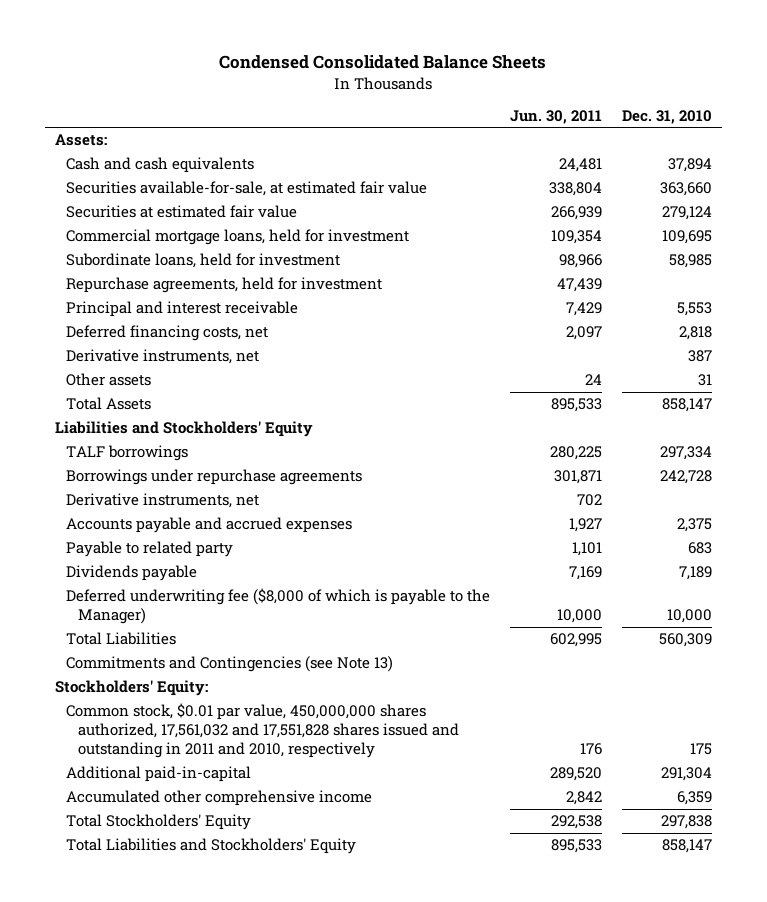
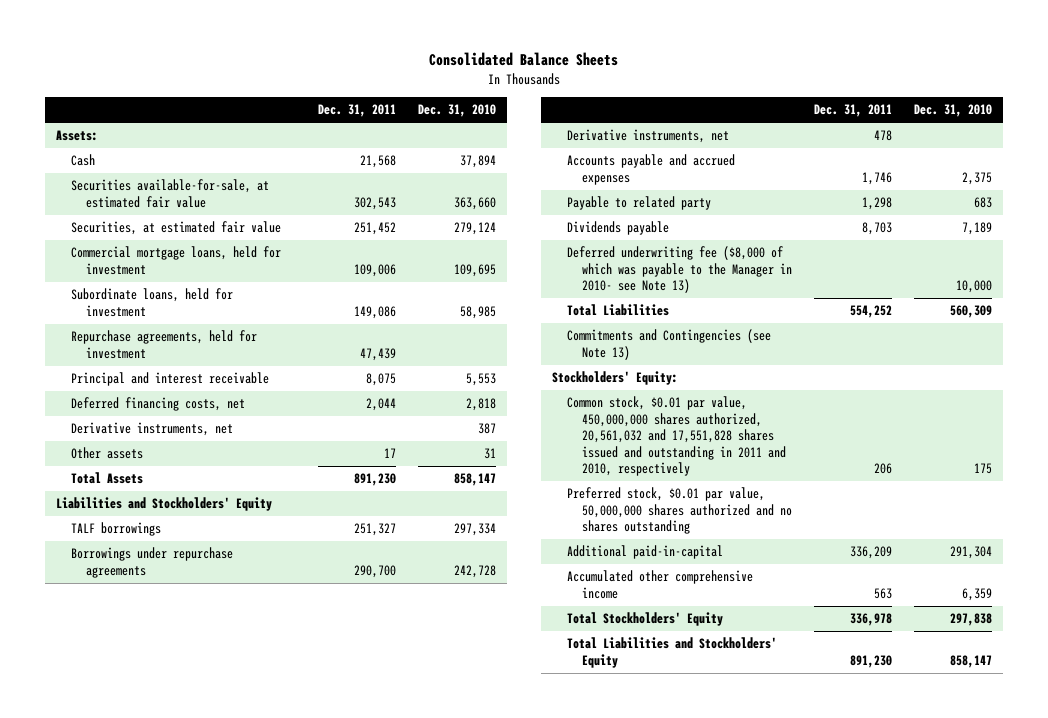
- Condensed Consolidated Balance Sheets
+ Consolidated Balance Sheets
- | Jun. 30, 2011 | Dec. 31, 2010
+ | Dec. 31, 2011 | Dec. 31, 2010
- Cash and cash equivalents | 24,481 | 37,894
+ Cash | 21,568 | 37,894
- Securities at estimated fair value | 266,939 | 279,124
+ Securities, at estimated fair value | 251,452 | 279,124
- Deferred underwriting fee ($8,000 of which is payable to the Manager) | 10,000 | 10,000
+ Deferred underwriting fee ($8,000 of which was payable to the Manager in 2010- see Note 13) | | 10,000
- Common stock, $0.01 par value, 450,000,000 shares authorized, 17,561,032 and 17,551,828 shares issued and outstanding in 2011 and 2010, respectively | 176 | 175
+ Common stock, $0.01 par value, 450,000,000 shares authorized, 20,561,032 and 17,551,828 shares issued and outstanding in 2011 and 2010, respectively | 206 | 175
+ Preferred stock, $0.01 par value, 50,000,000 shares authorized and no shares outstanding

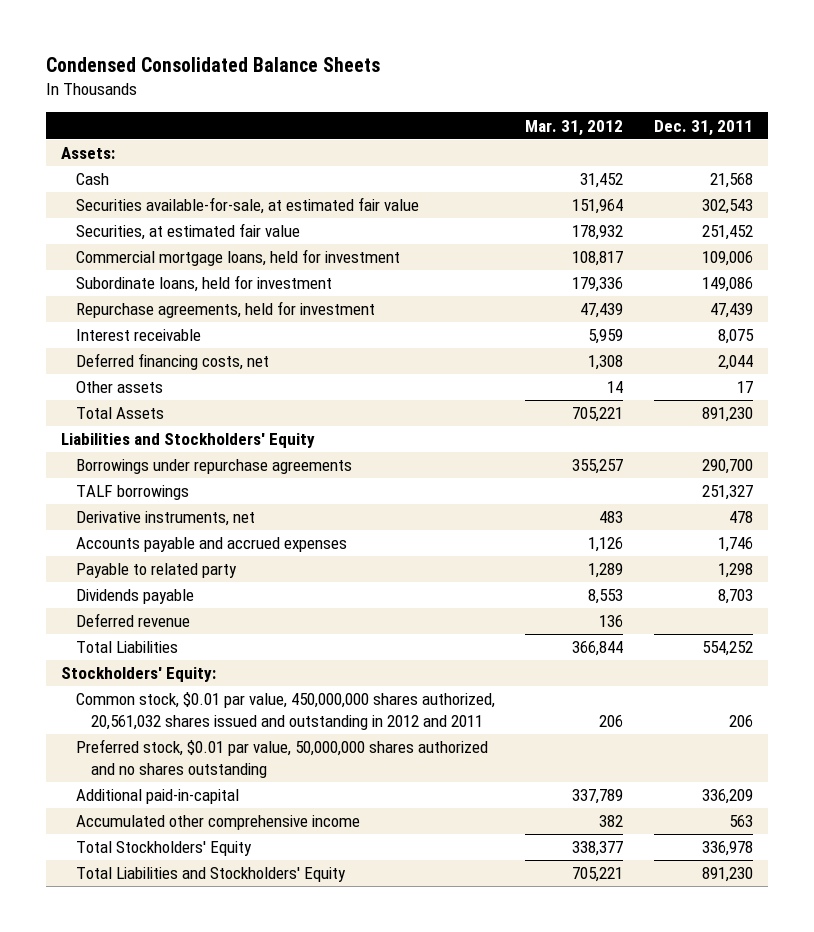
- Consolidated Balance Sheets
+ Condensed Consolidated Balance Sheets
- | Dec. 31, 2011 | Dec. 31, 2010
+ | Mar. 31, 2012 | Dec. 31, 2011
- Principal and interest receivable | 8,075 | 5,553
+ Interest receivable | 5,959 | 8,075
- Derivative instruments, net | | 387
moved down: TALF borrowings | | 251,327
- Deferred underwriting fee ($8,000 of which was payable to the Manager in 2010- see Note 13) | | 10,000
+ Deferred revenue | 136 |
- Commitments and Contingencies (see Note 13)
- Common stock, $0.01 par value, 450,000,000 shares authorized, 20,561,032 and 17,551,828 shares issued and outstanding in 2011 and 2010, respectively | 206 | 175
+ Common stock, $0.01 par value, 450,000,000 shares authorized, 20,561,032 shares issued and outstanding in 2012 and 2011 | 206 | 206

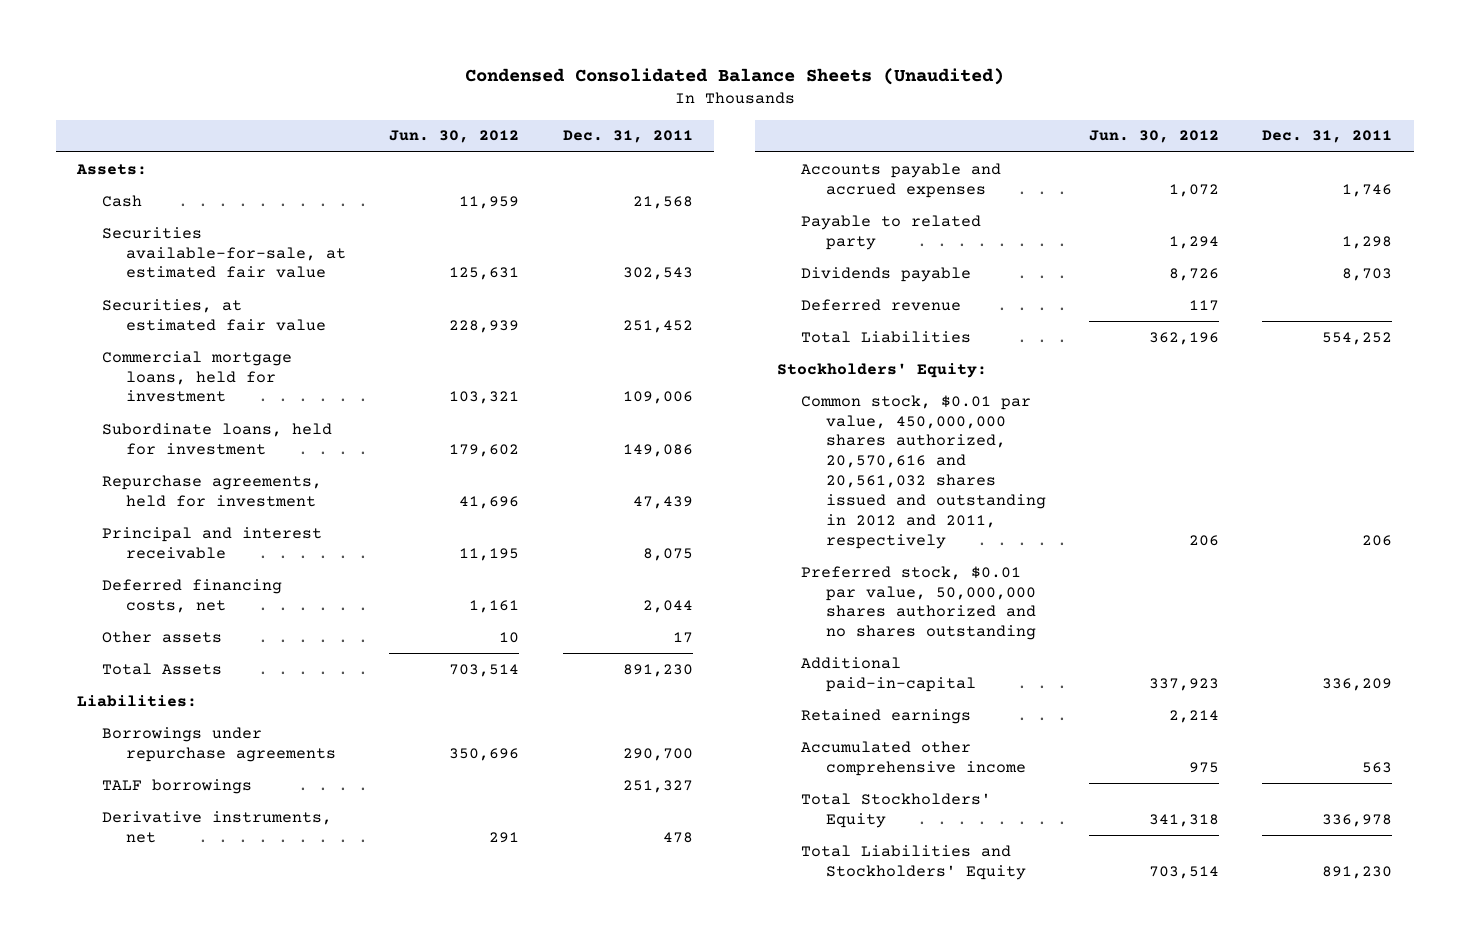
- Condensed Consolidated Balance Sheets
+ Condensed Consolidated Balance Sheets (Unaudited)
- | Mar. 31, 2012 | Dec. 31, 2011
+ | Jun. 30, 2012 | Dec. 31, 2011
- Interest receivable | 5,959 | 8,075
+ Principal and interest receivable | 11,195 | 8,075
- Liabilities and Stockholders' Equity
+ Liabilities:
- Common stock, $0.01 par value, 450,000,000 shares authorized, 20,561,032 shares issued and outstanding in 2012 and 2011 | 206 | 206
+ Common stock, $0.01 par value, 450,000,000 shares authorized, 20,570,616 and 20,561,032 shares issued and outstanding in 2012 and 2011, respectively | 206 | 206
+ Retained earnings | 2,214 |

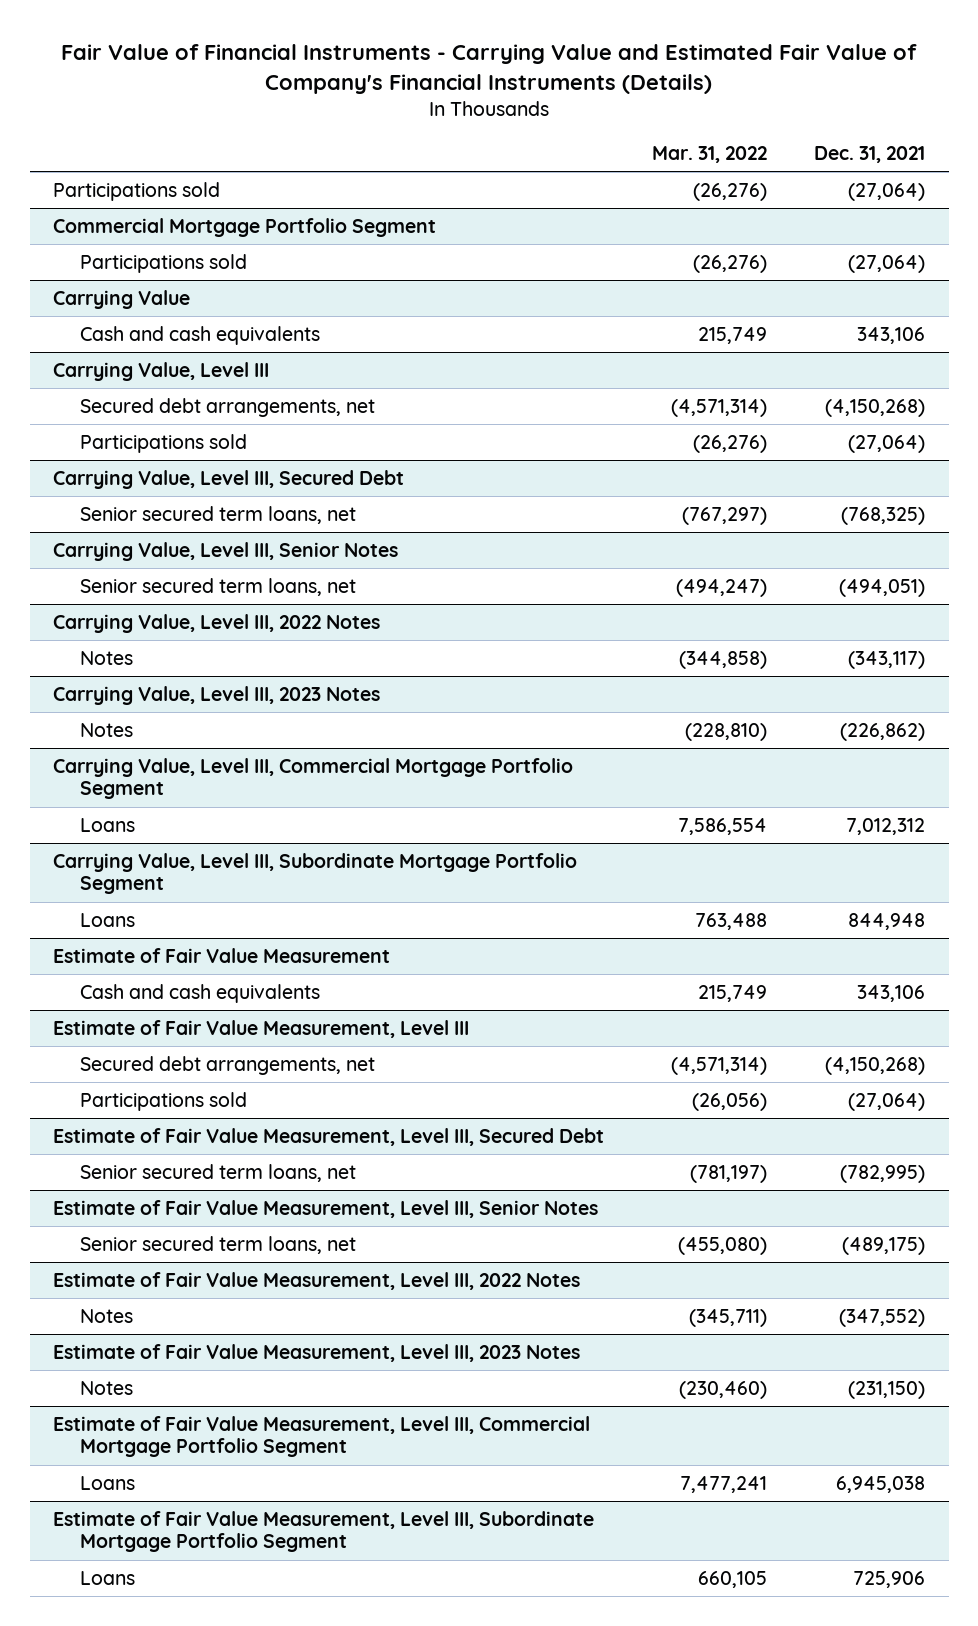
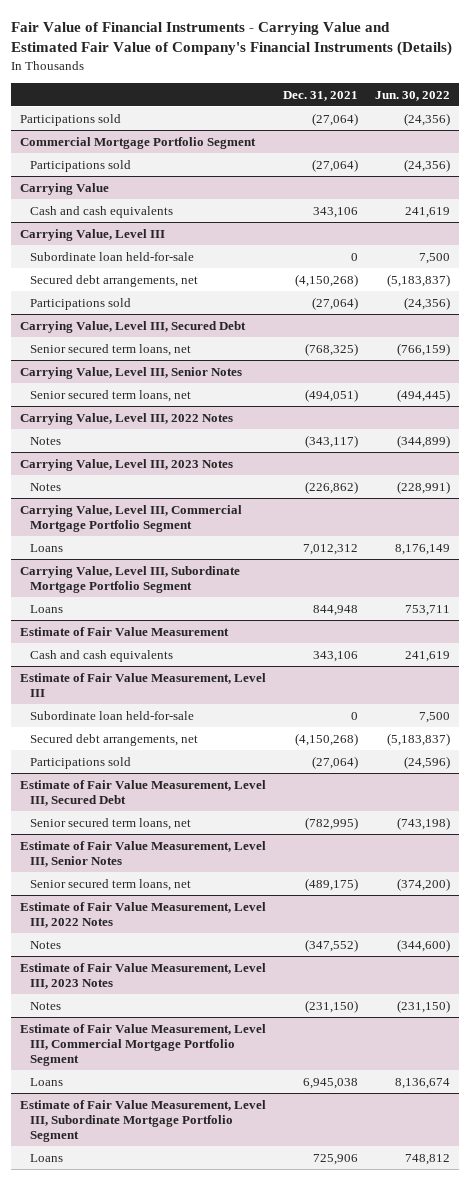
- | Mar. 31, 2022 | Dec. 31, 2021
+ | Dec. 31, 2021 | Jun. 30, 2022
@ Carrying Value, Level III
+ Subordinate loan held-for-sale | 0 | 7,500
@ Estimate of Fair Value Measurement, Level III
+ Subordinate loan held-for-sale | 0 | 7,500

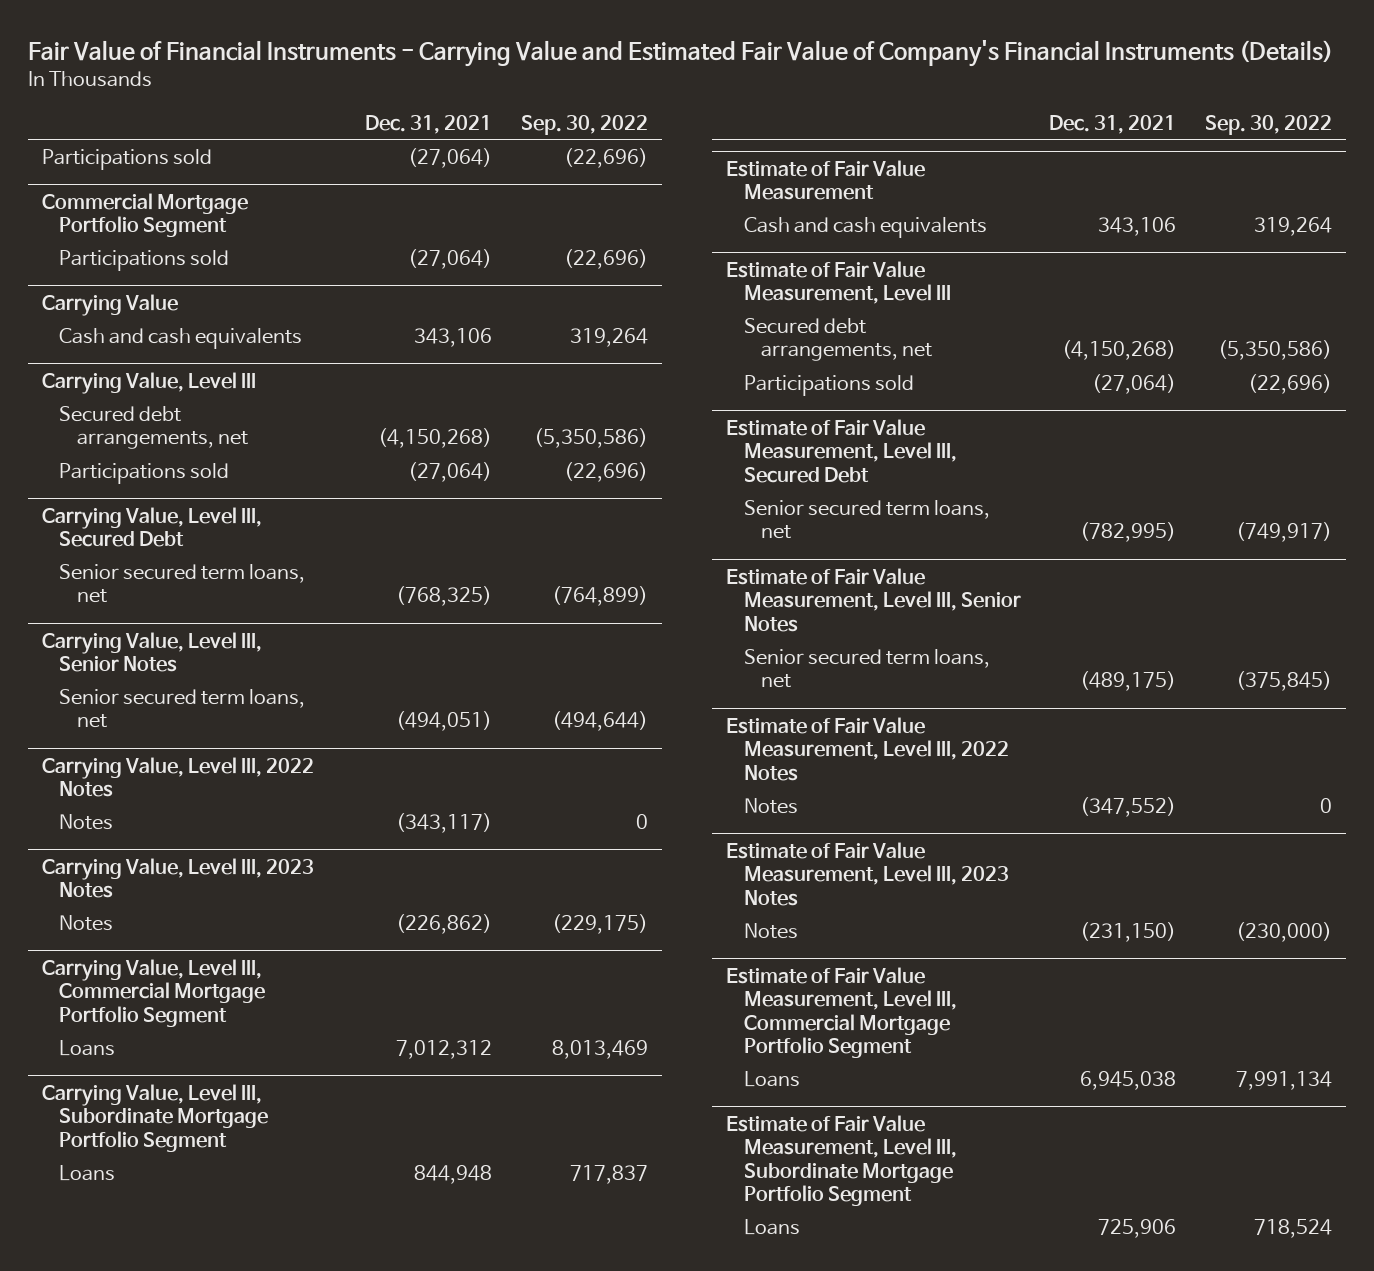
- | Dec. 31, 2021 | Jun. 30, 2022
+ | Dec. 31, 2021 | Sep. 30, 2022
@ Carrying Value, Level III
- Subordinate loan held-for-sale | 0 | 7,500
@ Estimate of Fair Value Measurement, Level III
- Subordinate loan held-for-sale | 0 | 7,500

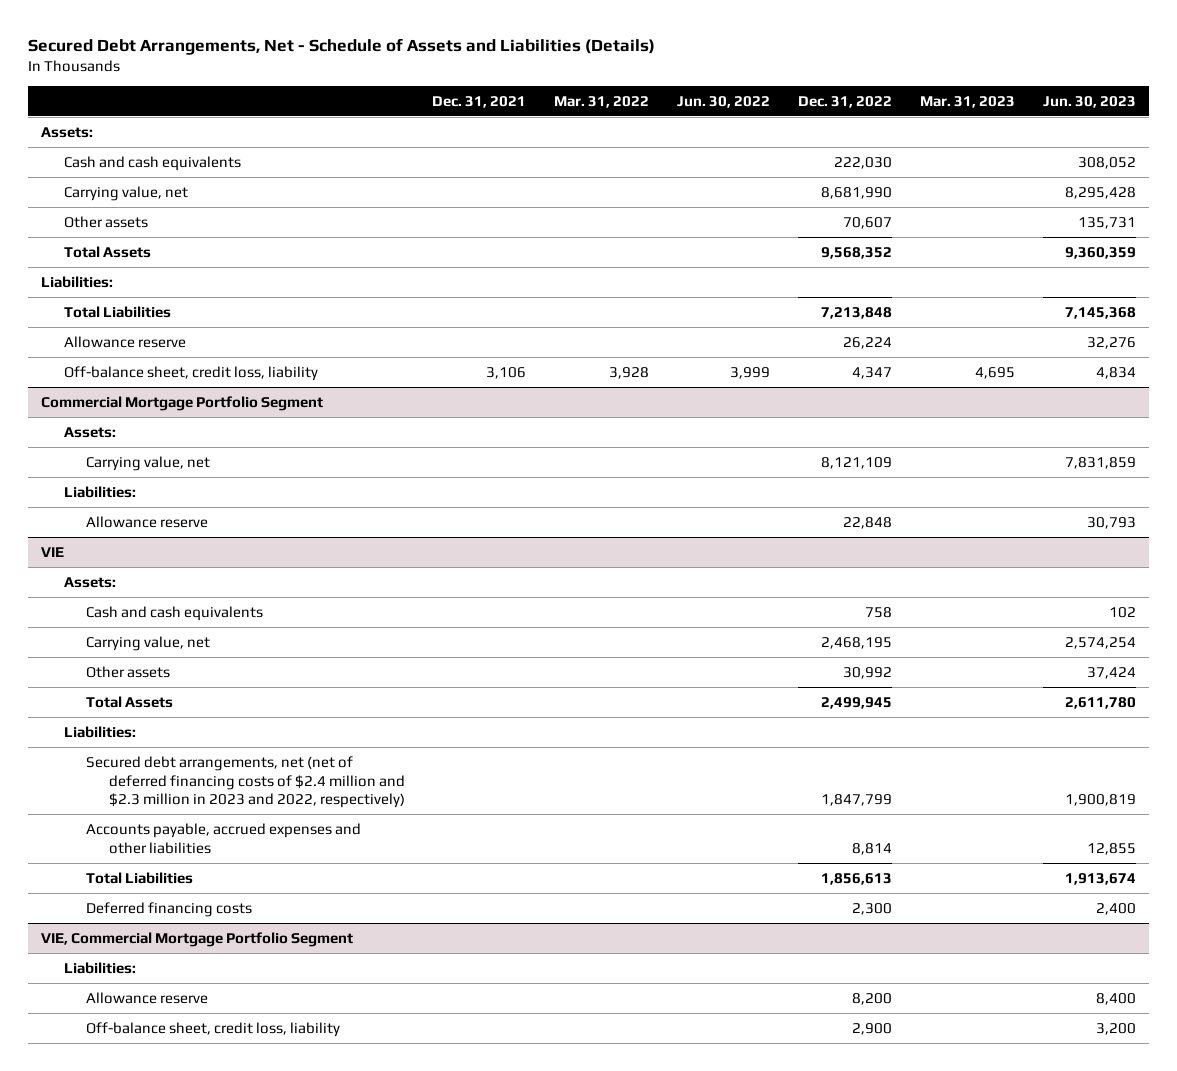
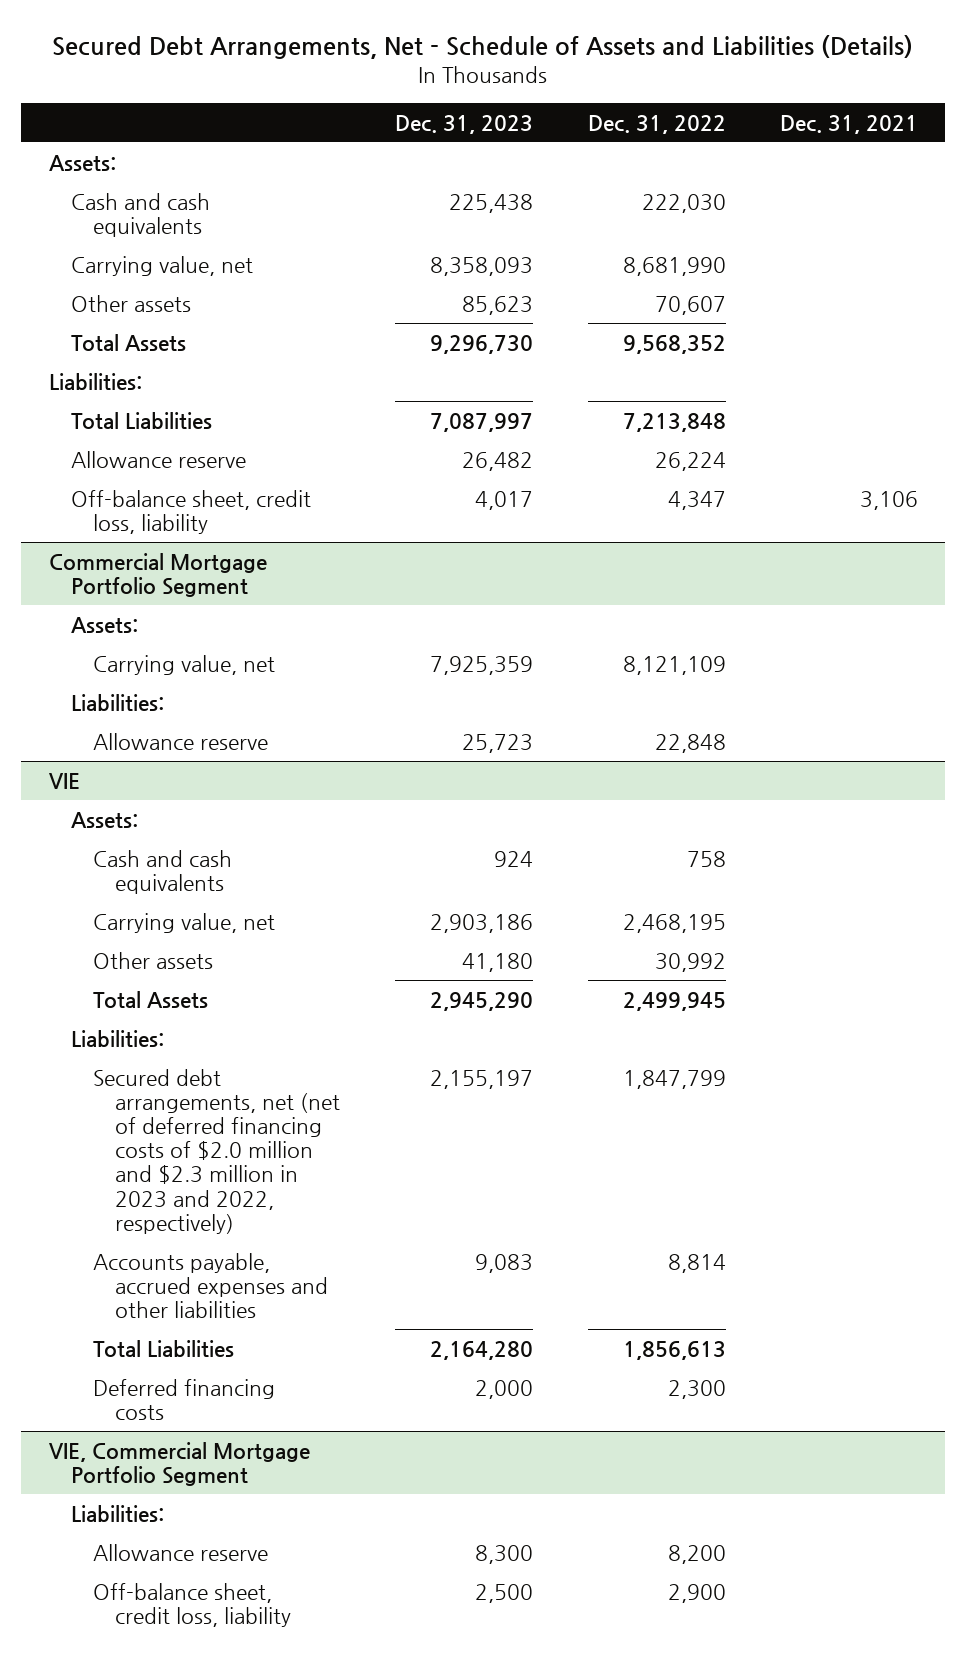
- | Dec. 31, 2021 | Mar. 31, 2022 | Jun. 30, 2022 | Dec. 31, 2022 | Mar. 31, 2023 | Jun. 30, 2023
+ | Dec. 31, 2023 | Dec. 31, 2022 | Dec. 31, 2021
@ VIE
- Secured debt arrangements, net (net of deferred financing costs of $2.4 million and $2.3 million in 2023 and 2022, respectively) | | | | 1,847,799 | | 1,900,819
+ Secured debt arrangements, net (net of deferred financing costs of $2.0 million and $2.3 million in 2023 and 2022, respectively) | 2,155,197 | 1,847,799 |

